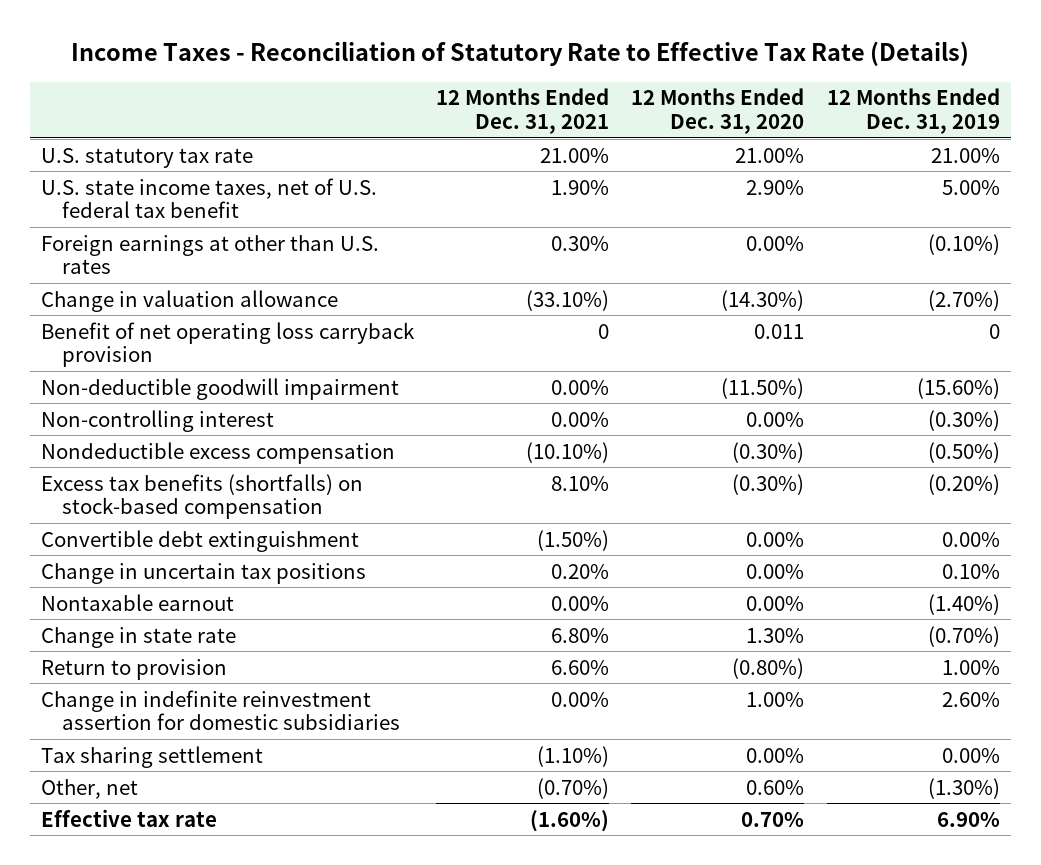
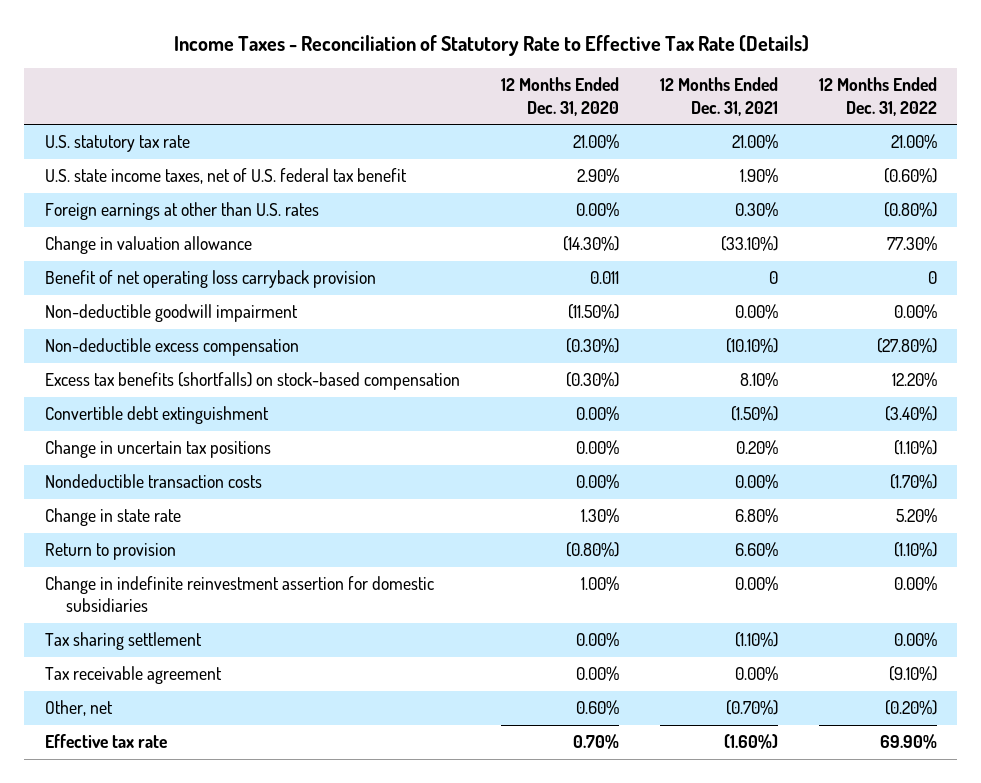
- | 12 Months Ended Dec. 31, 2021 | 12 Months Ended Dec. 31, 2020 | 12 Months Ended Dec. 31, 2019
+ | 12 Months Ended Dec. 31, 2020 | 12 Months Ended Dec. 31, 2021 | 12 Months Ended Dec. 31, 2022
- Non-controlling interest | 0.00% | 0.00% | (0.30%)
- Nondeductible excess compensation | (10.10%) | (0.30%) | (0.50%)
+ Non-deductible excess compensation | (0.30%) | (10.10%) | (27.80%)
- Nontaxable earnout | 0.00% | 0.00% | (1.40%)
+ Nondeductible transaction costs | 0.00% | 0.00% | (1.70%)
+ Tax receivable agreement | 0.00% | 0.00% | (9.10%)

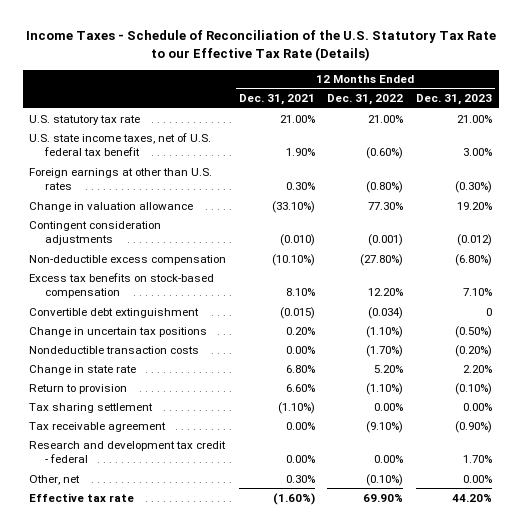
- Income Taxes - Reconciliation of Statutory Rate to Effective Tax Rate (Details)
+ Income Taxes - Schedule of Reconciliation of the U.S. Statutory Tax Rate to our Effective Tax Rate (Details)
- | 12 Months Ended Dec. 31, 2020 | 12 Months Ended Dec. 31, 2021 | 12 Months Ended Dec. 31, 2022
+ | 12 Months Ended Dec. 31, 2021 | 12 Months Ended Dec. 31, 2022 | 12 Months Ended Dec. 31, 2023
- Benefit of net operating loss carryback provision | 0.011 | 0 | 0
- Non-deductible goodwill impairment | (11.50%) | 0.00% | 0.00%
+ Contingent consideration adjustments | (0.010) | (0.001) | (0.012)
- Excess tax benefits (shortfalls) on stock-based compensation | (0.30%) | 8.10% | 12.20%
- Convertible debt extinguishment | 0.00% | (1.50%) | (3.40%)
+ Excess tax benefits on stock-based compensation | 8.10% | 12.20% | 7.10%
+ Convertible debt extinguishment | (0.015) | (0.034) | 0
- Change in indefinite reinvestment assertion for domestic subsidiaries | 1.00% | 0.00% | 0.00%
- Other, net | 0.60% | (0.70%) | (0.20%)
+ Research and development tax credit - federal | 0.00% | 0.00% | 1.70%
+ Other, net | 0.30% | (0.10%) | 0.00%

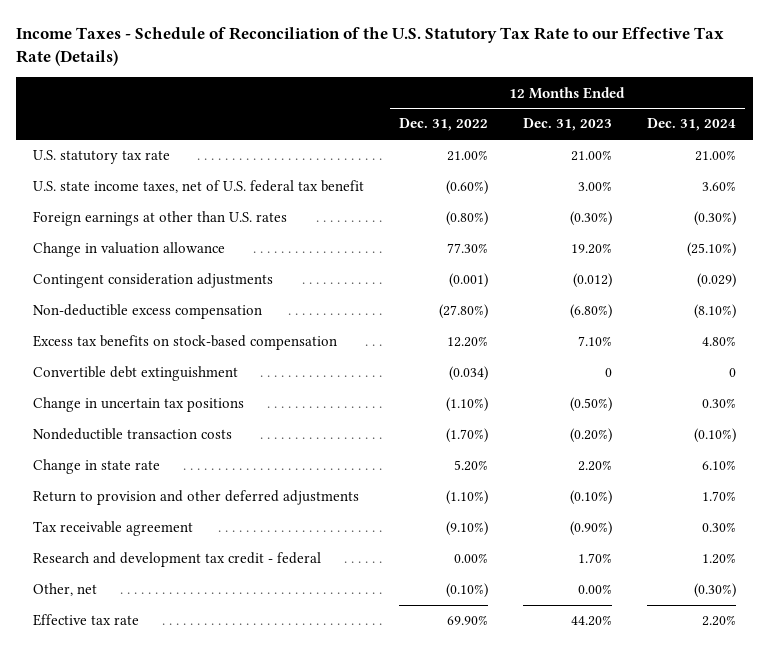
- | 12 Months Ended Dec. 31, 2021 | 12 Months Ended Dec. 31, 2022 | 12 Months Ended Dec. 31, 2023
+ | 12 Months Ended Dec. 31, 2022 | 12 Months Ended Dec. 31, 2023 | 12 Months Ended Dec. 31, 2024
- Return to provision | 6.60% | (1.10%) | (0.10%)
- Tax sharing settlement | (1.10%) | 0.00% | 0.00%
+ Return to provision and other deferred adjustments | (1.10%) | (0.10%) | 1.70%

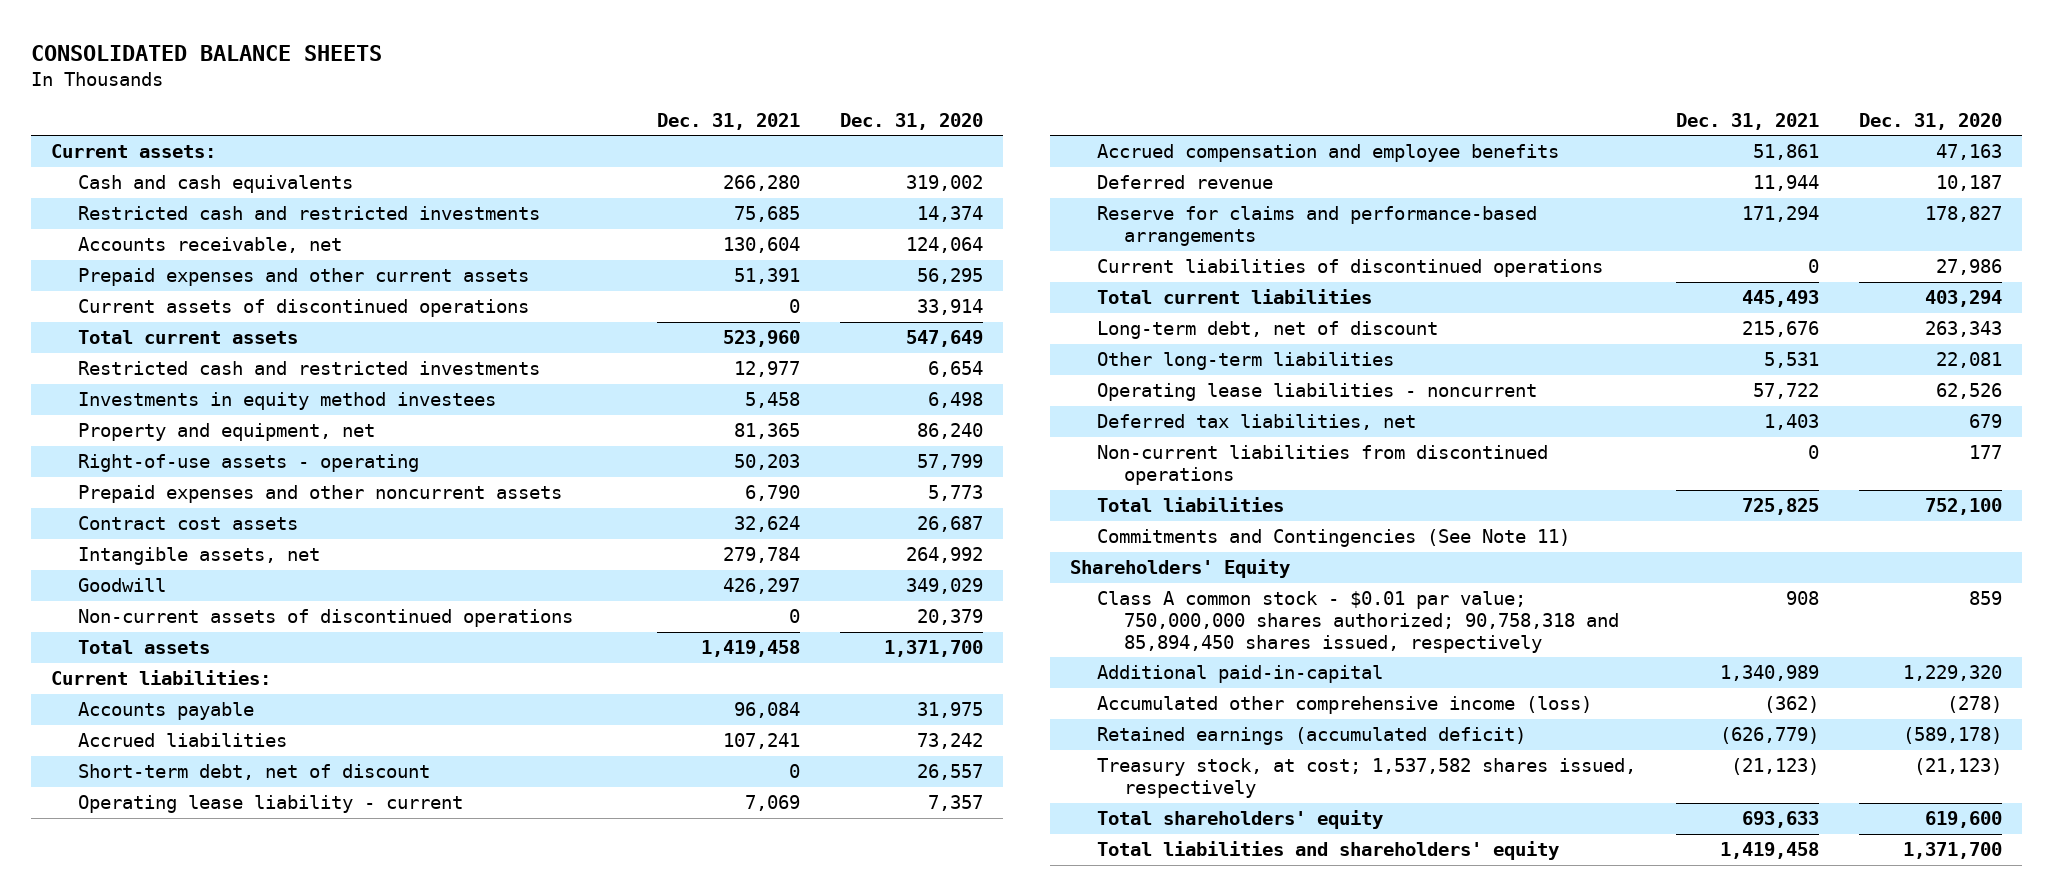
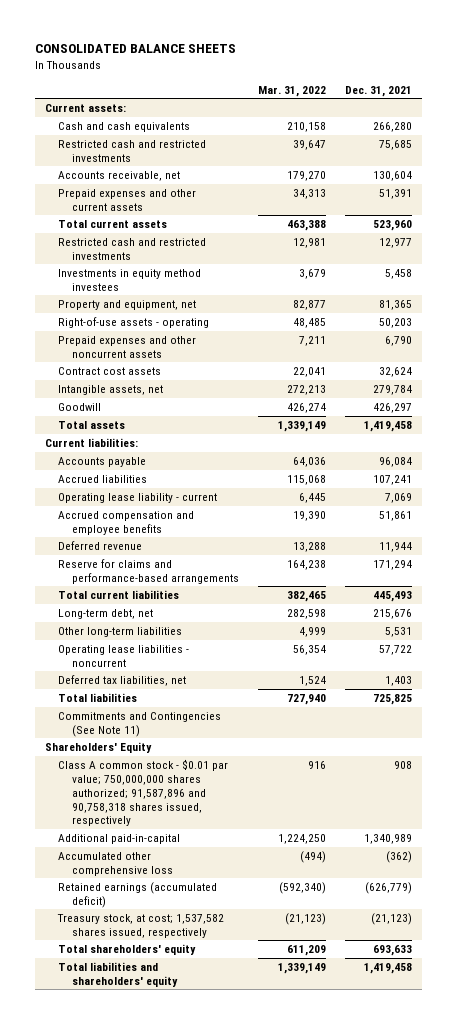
- | Dec. 31, 2021 | Dec. 31, 2020
+ | Mar. 31, 2022 | Dec. 31, 2021
- Current assets of discontinued operations | 0 | 33,914
- Non-current assets of discontinued operations | 0 | 20,379
- Short-term debt, net of discount | 0 | 26,557
- Current liabilities of discontinued operations | 0 | 27,986
- Long-term debt, net of discount | 215,676 | 263,343
+ Long-term debt, net | 282,598 | 215,676
- Non-current liabilities from discontinued operations | 0 | 177
- Class A common stock - $0.01 par value; 750,000,000 shares authorized; 90,758,318 and 85,894,450 shares issued, respectively | 908 | 859
+ Class A common stock - $0.01 par value; 750,000,000 shares authorized; 91,587,896 and 90,758,318 shares issued, respectively | 916 | 908
- Accumulated other comprehensive income (loss) | (362) | (278)
+ Accumulated other comprehensive loss | (494) | (362)

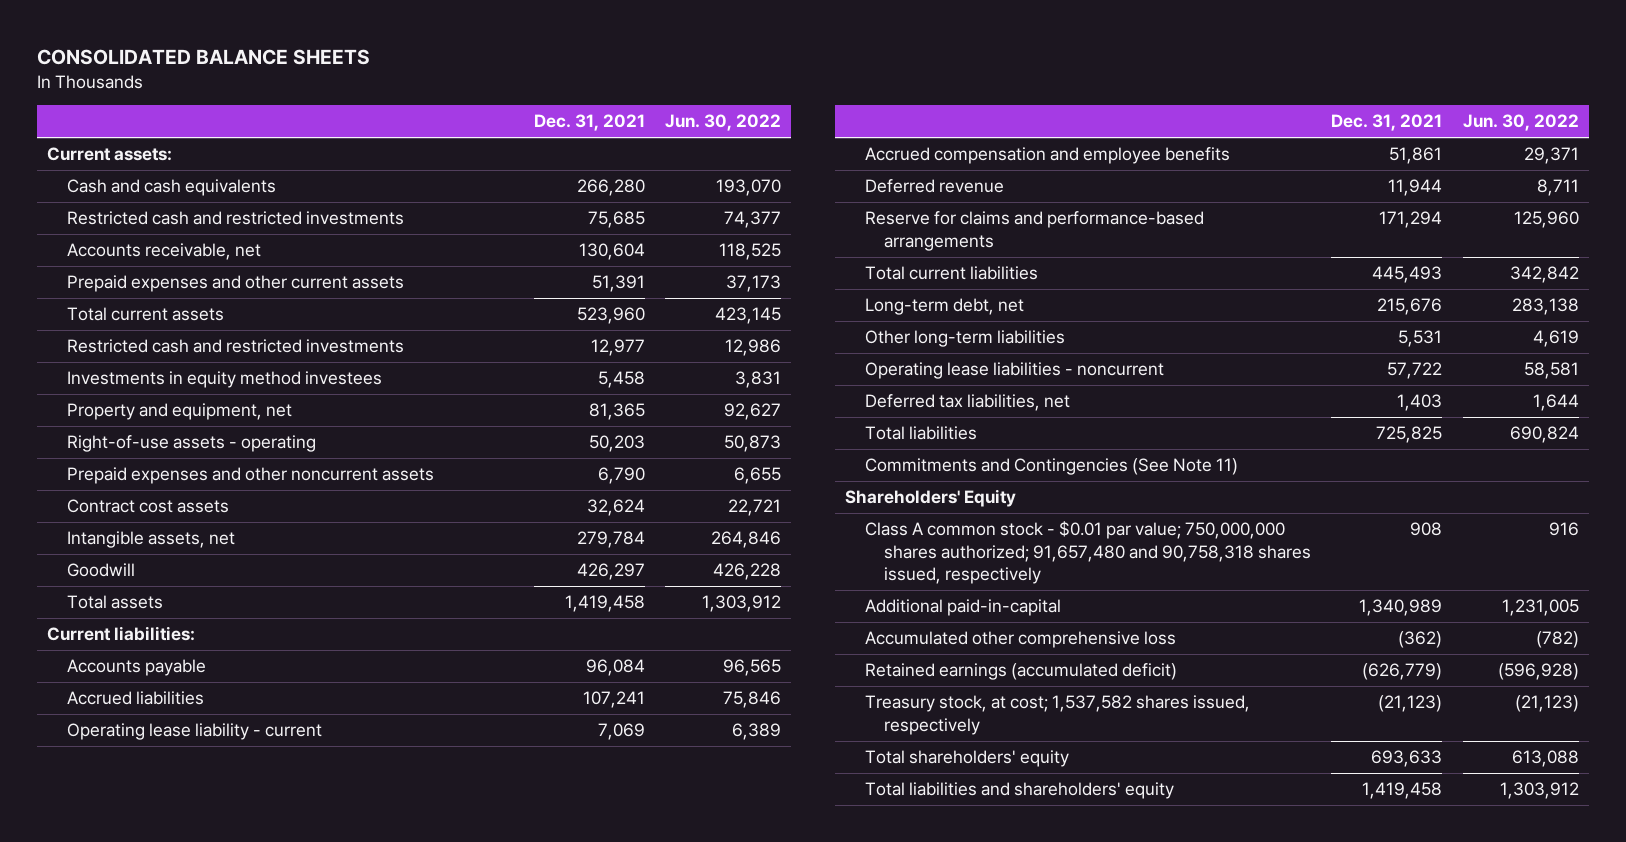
- | Mar. 31, 2022 | Dec. 31, 2021
+ | Dec. 31, 2021 | Jun. 30, 2022
- Class A common stock - $0.01 par value; 750,000,000 shares authorized; 91,587,896 and 90,758,318 shares issued, respectively | 916 | 908
+ Class A common stock - $0.01 par value; 750,000,000 shares authorized; 91,657,480 and 90,758,318 shares issued, respectively | 908 | 916

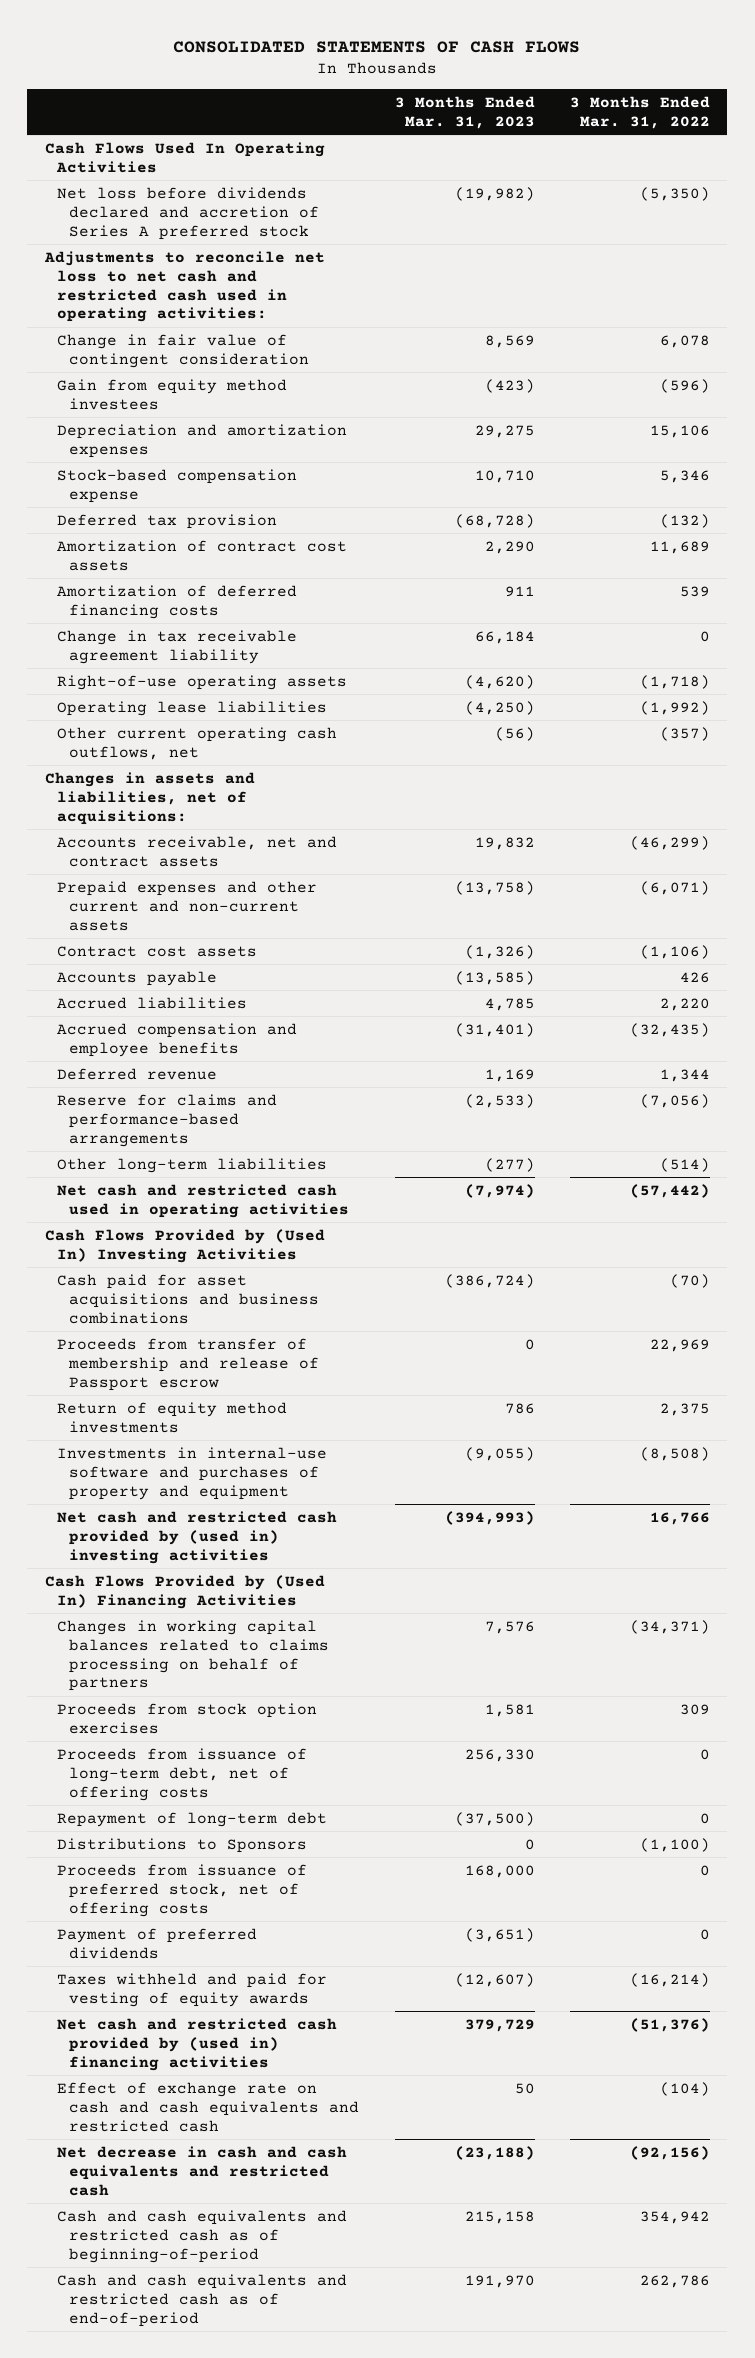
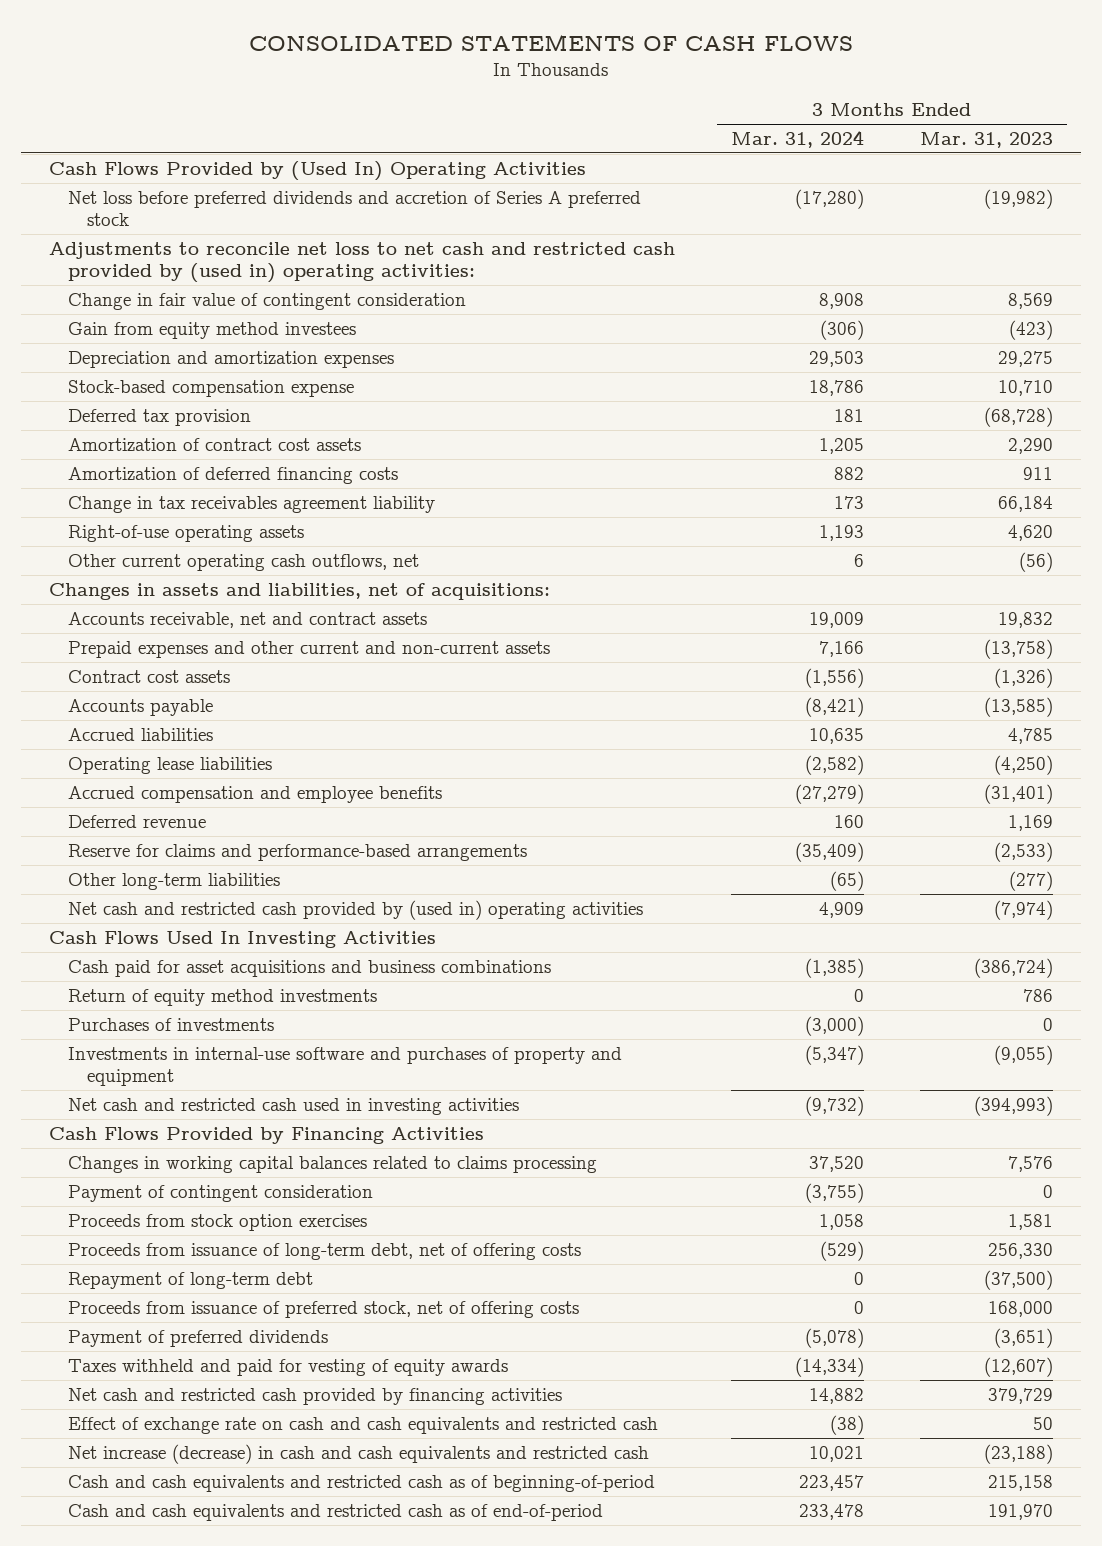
- | 3 Months Ended Mar. 31, 2023 | 3 Months Ended Mar. 31, 2022
+ | 3 Months Ended Mar. 31, 2024 | 3 Months Ended Mar. 31, 2023
- Cash Flows Used In Operating Activities
- Net loss before dividends declared and accretion of Series A preferred stock | (19,982) | (5,350)
- Adjustments to reconcile net loss to net cash and restricted cash used in operating activities:
+ Cash Flows Provided by (Used In) Operating Activities
+ Net loss before preferred dividends and accretion of Series A preferred stock | (17,280) | (19,982)
+ Adjustments to reconcile net loss to net cash and restricted cash provided by (used in) operating activities:
- Change in tax receivable agreement liability | 66,184 | 0
- Right-of-use operating assets | (4,620) | (1,718)
+ Change in tax receivables agreement liability | 173 | 66,184
+ Right-of-use operating assets | 1,193 | 4,620
moved down: Operating lease liabilities | (2,582) | (4,250)
- Net cash and restricted cash used in operating activities | (7,974) | (57,442)
- Cash Flows Provided by (Used In) Investing Activities
+ Net cash and restricted cash provided by (used in) operating activities | 4,909 | (7,974)
+ Cash Flows Used In Investing Activities
- Proceeds from transfer of membership and release of Passport escrow | 0 | 22,969
+ Purchases of investments | (3,000) | 0
- Net cash and restricted cash provided by (used in) investing activities | (394,993) | 16,766
- Cash Flows Provided by (Used In) Financing Activities
- Changes in working capital balances related to claims processing on behalf of partners | 7,576 | (34,371)
+ Net cash and restricted cash used in investing activities | (9,732) | (394,993)
+ Cash Flows Provided by Financing Activities
+ Changes in working capital balances related to claims processing | 37,520 | 7,576
+ Payment of contingent consideration | (3,755) | 0
- Distributions to Sponsors | 0 | (1,100)
- Net cash and restricted cash provided by (used in) financing activities | 379,729 | (51,376)
+ Net cash and restricted cash provided by financing activities | 14,882 | 379,729
- Net decrease in cash and cash equivalents and restricted cash | (23,188) | (92,156)
+ Net increase (decrease) in cash and cash equivalents and restricted cash | 10,021 | (23,188)

